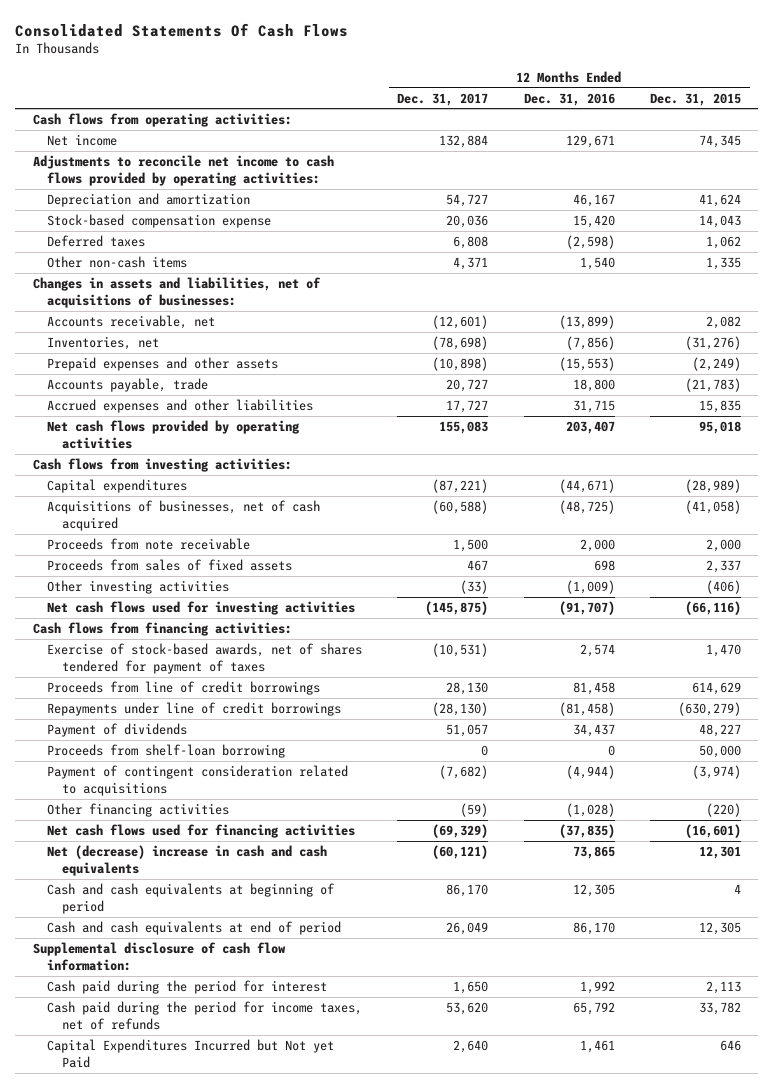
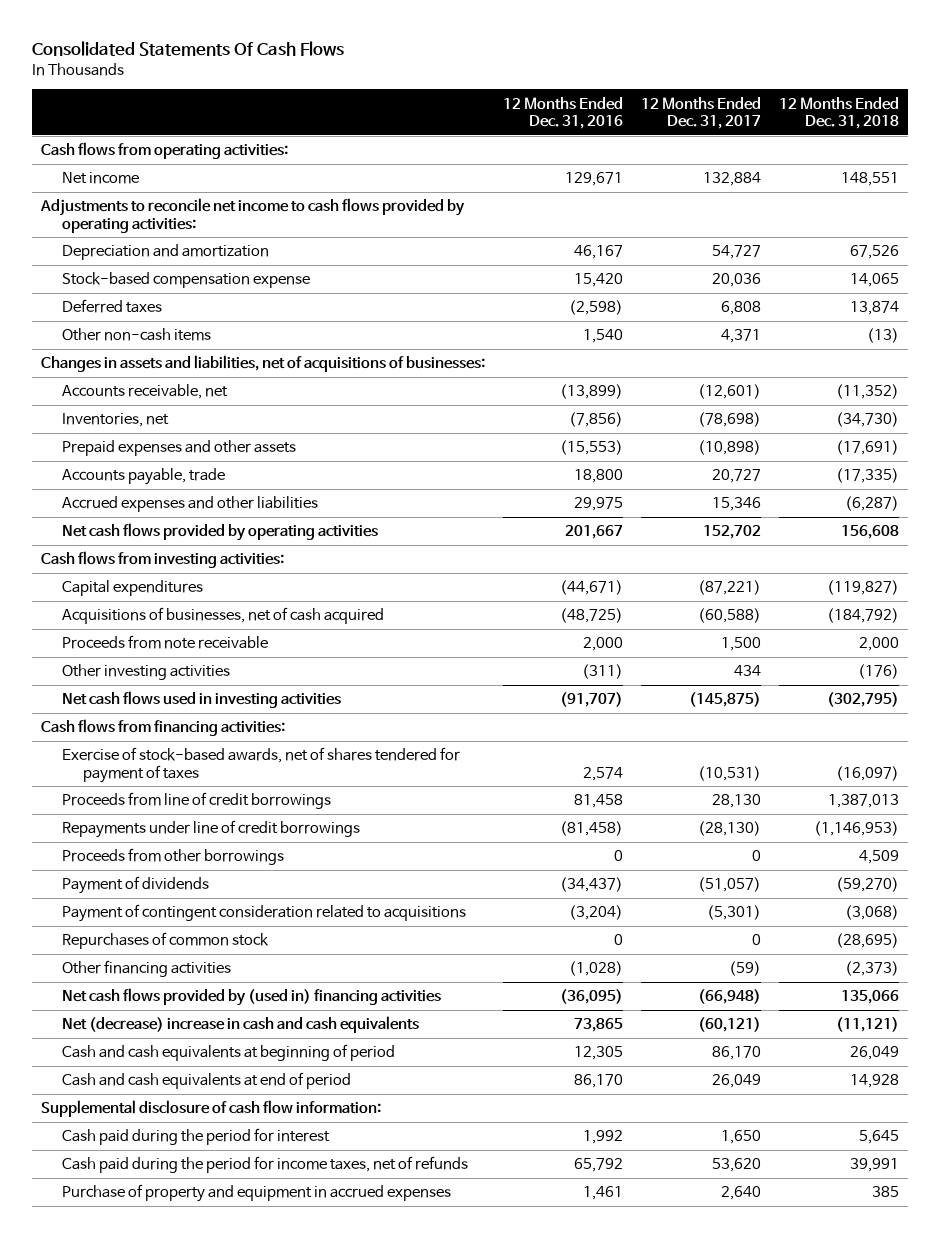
- | 12 Months Ended Dec. 31, 2017 | 12 Months Ended Dec. 31, 2016 | 12 Months Ended Dec. 31, 2015
+ | 12 Months Ended Dec. 31, 2016 | 12 Months Ended Dec. 31, 2017 | 12 Months Ended Dec. 31, 2018
- Accrued expenses and other liabilities | 17,727 | 31,715 | 15,835
- Net cash flows provided by operating activities | 155,083 | 203,407 | 95,018
+ Accrued expenses and other liabilities | 29,975 | 15,346 | (6,287)
+ Net cash flows provided by operating activities | 201,667 | 152,702 | 156,608
- Proceeds from sales of fixed assets | 467 | 698 | 2,337
- Other investing activities | (33) | (1,009) | (406)
- Net cash flows used for investing activities | (145,875) | (91,707) | (66,116)
+ Other investing activities | (311) | 434 | (176)
+ Net cash flows used in investing activities | (91,707) | (145,875) | (302,795)
- Payment of dividends | 51,057 | 34,437 | 48,227
- Proceeds from shelf-loan borrowing | 0 | 0 | 50,000
- Payment of contingent consideration related to acquisitions | (7,682) | (4,944) | (3,974)
+ Proceeds from other borrowings | 0 | 0 | 4,509
+ Payment of dividends | (34,437) | (51,057) | (59,270)
+ Payment of contingent consideration related to acquisitions | (3,204) | (5,301) | (3,068)
+ Repurchases of common stock | 0 | 0 | (28,695)
- Net cash flows used for financing activities | (69,329) | (37,835) | (16,601)
+ Net cash flows provided by (used in) financing activities | (36,095) | (66,948) | 135,066
- Capital Expenditures Incurred but Not yet Paid | 2,640 | 1,461 | 646
+ Purchase of property and equipment in accrued expenses | 1,461 | 2,640 | 385

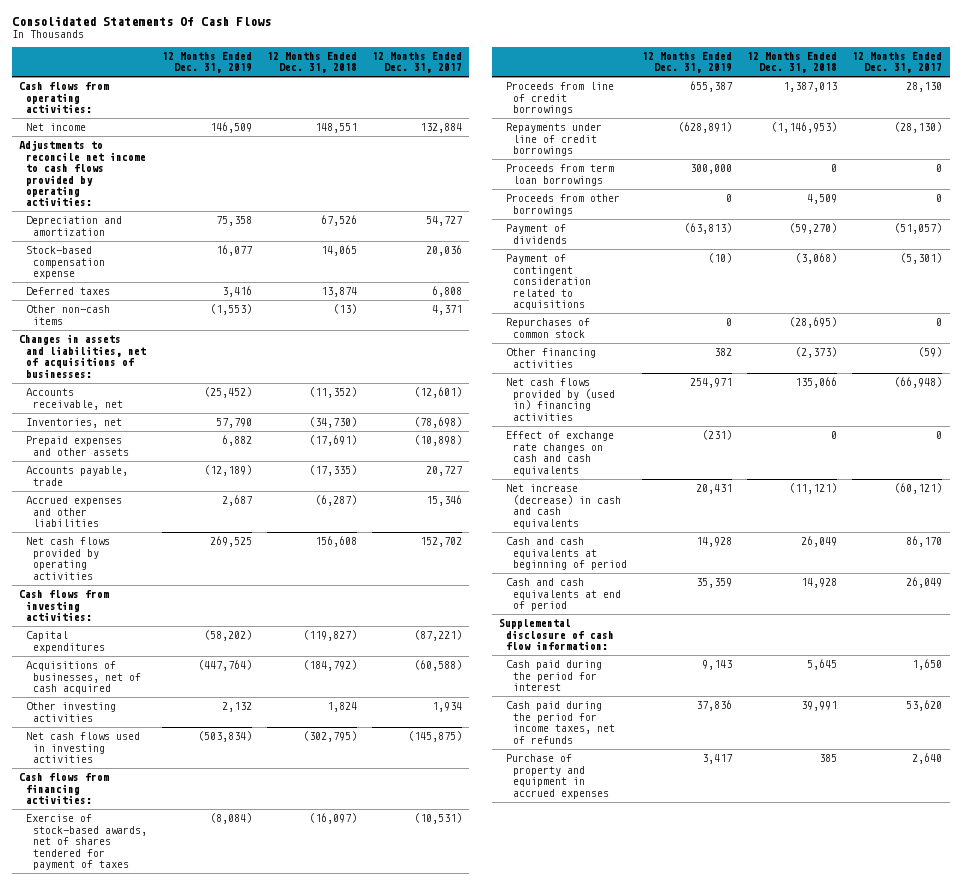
- | 12 Months Ended Dec. 31, 2016 | 12 Months Ended Dec. 31, 2017 | 12 Months Ended Dec. 31, 2018
+ | 12 Months Ended Dec. 31, 2019 | 12 Months Ended Dec. 31, 2018 | 12 Months Ended Dec. 31, 2017
- Proceeds from note receivable | 2,000 | 1,500 | 2,000
- Other investing activities | (311) | 434 | (176)
+ Other investing activities | 2,132 | 1,824 | 1,934
+ Proceeds from term loan borrowings | 300,000 | 0 | 0
- Net (decrease) increase in cash and cash equivalents | 73,865 | (60,121) | (11,121)
+ Effect of exchange rate changes on cash and cash equivalents | (231) | 0 | 0
+ Net increase (decrease) in cash and cash equivalents | 20,431 | (11,121) | (60,121)

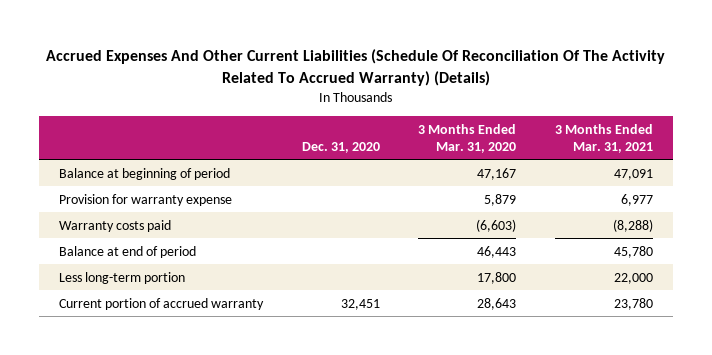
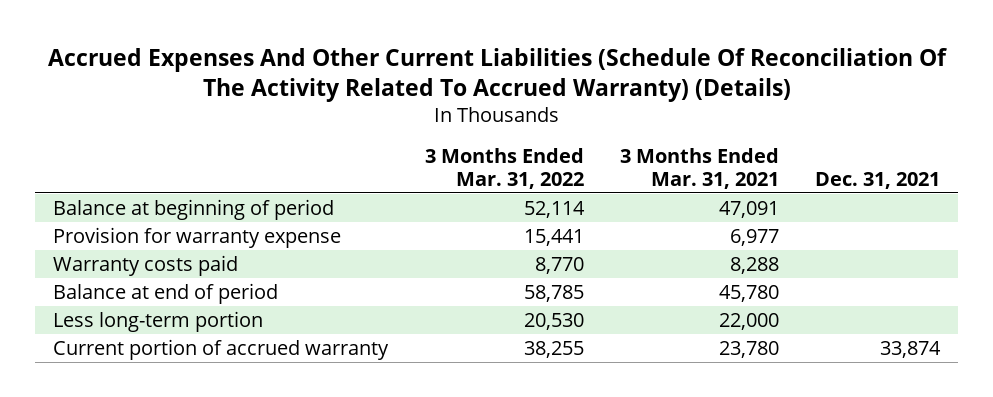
- | Dec. 31, 2020 | 3 Months Ended Mar. 31, 2020 | 3 Months Ended Mar. 31, 2021
+ | 3 Months Ended Mar. 31, 2022 | 3 Months Ended Mar. 31, 2021 | Dec. 31, 2021
- Warranty costs paid | | (6,603) | (8,288)
+ Warranty costs paid | 8,770 | 8,288 |

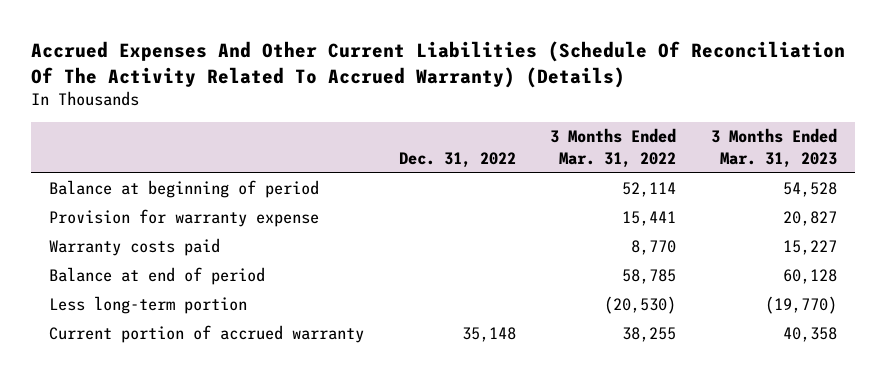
- | 3 Months Ended Mar. 31, 2022 | 3 Months Ended Mar. 31, 2021 | Dec. 31, 2021
+ | Dec. 31, 2022 | 3 Months Ended Mar. 31, 2022 | 3 Months Ended Mar. 31, 2023
- Less long-term portion | 20,530 | 22,000 |
+ Less long-term portion | | (20,530) | (19,770)

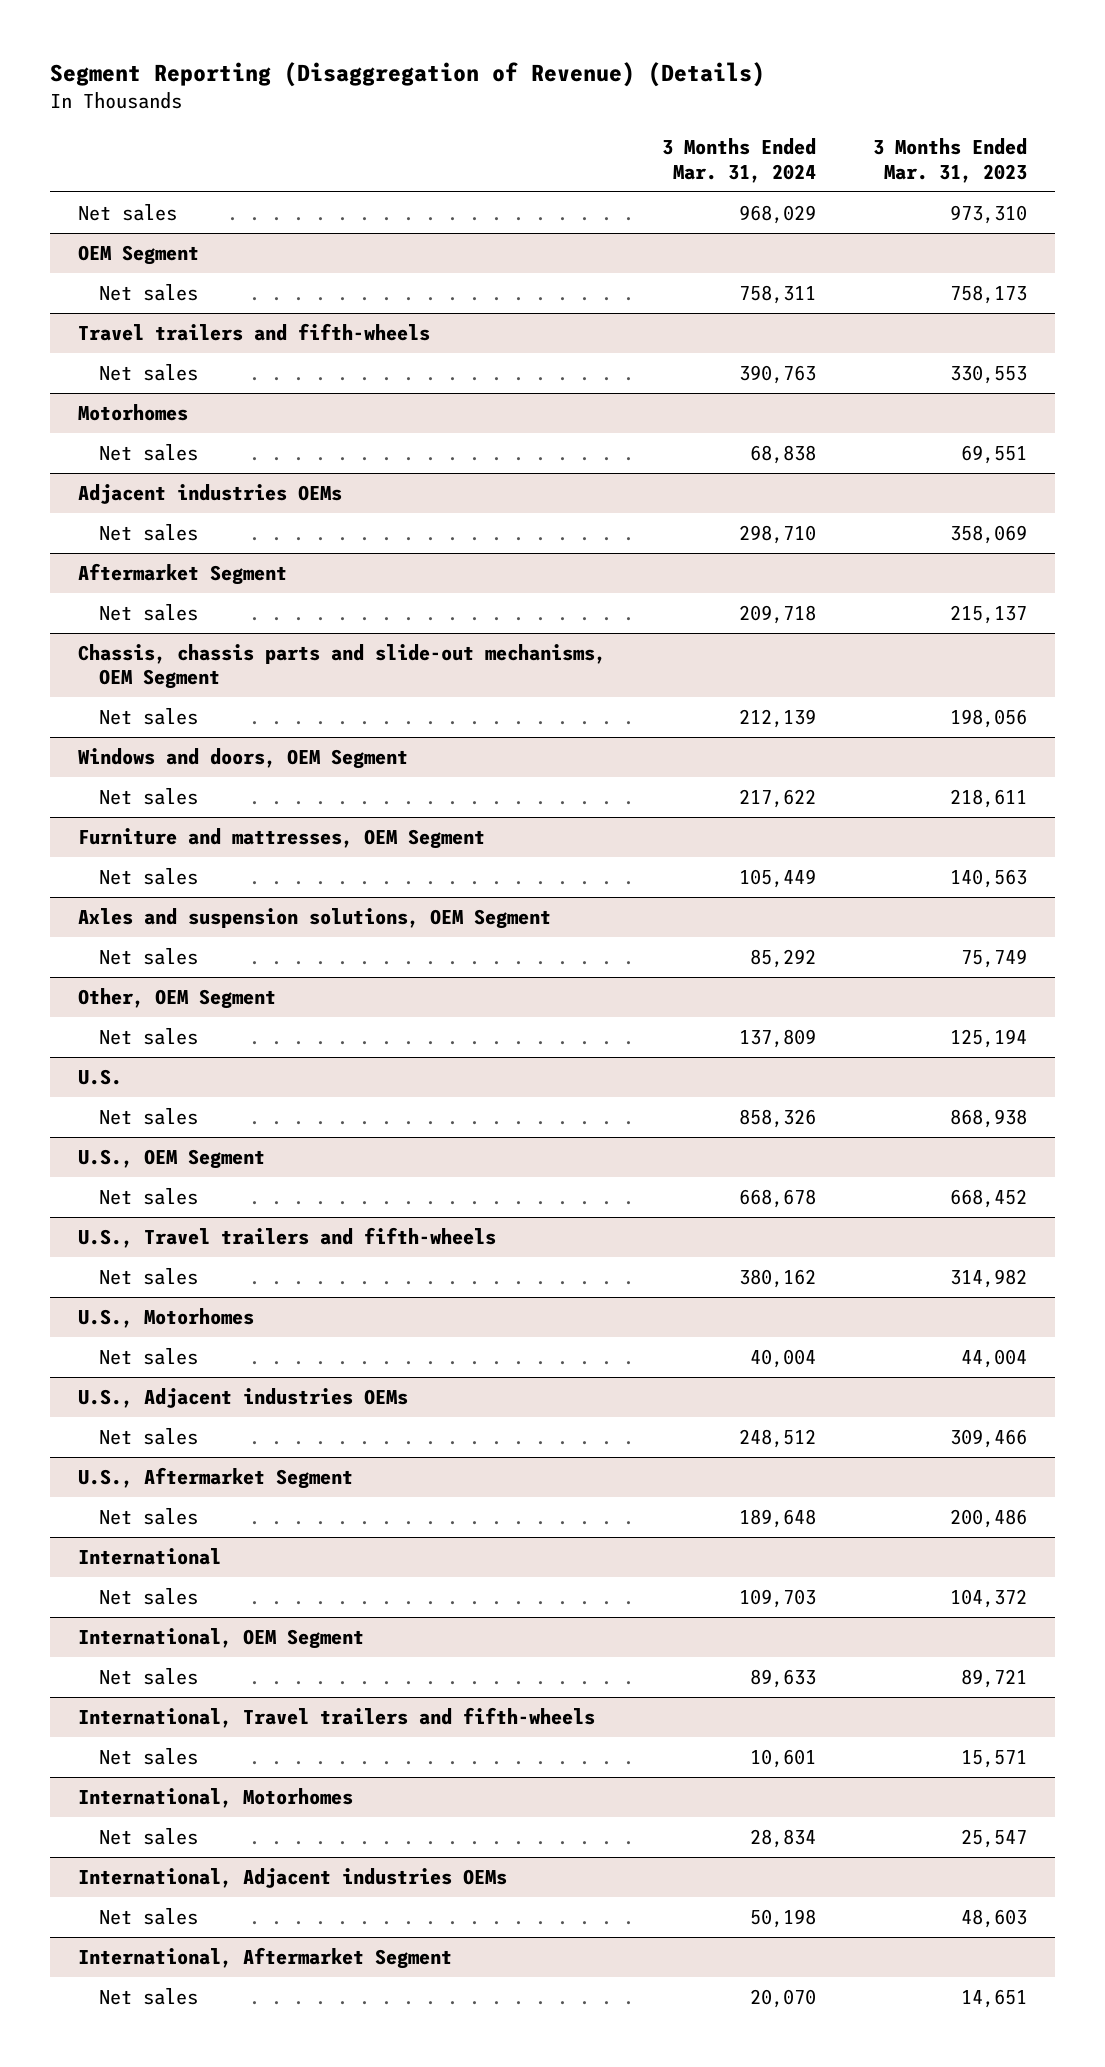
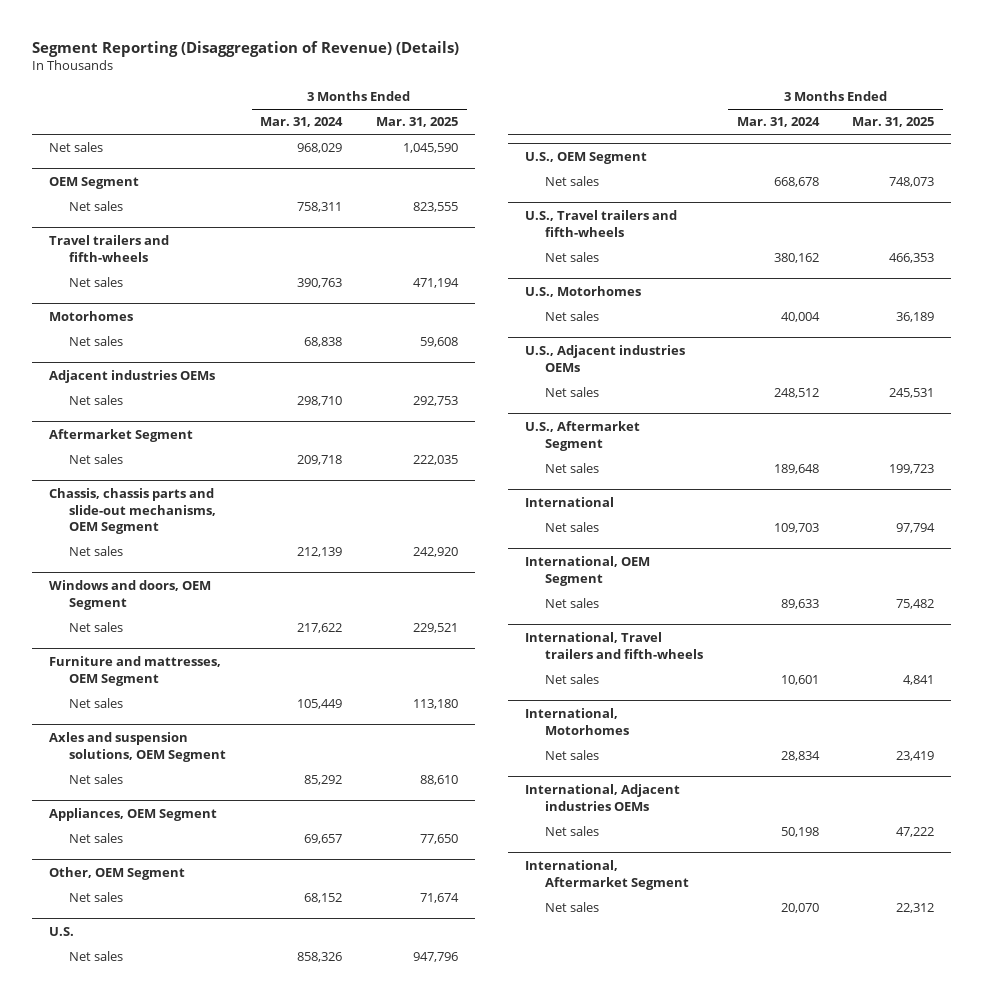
- | 3 Months Ended Mar. 31, 2024 | 3 Months Ended Mar. 31, 2023
+ | 3 Months Ended Mar. 31, 2024 | 3 Months Ended Mar. 31, 2025
+ Appliances, OEM Segment
+ Net sales | 69,657 | 77,650
@ Other, OEM Segment
- Net sales | 137,809 | 125,194
+ Net sales | 68,152 | 71,674

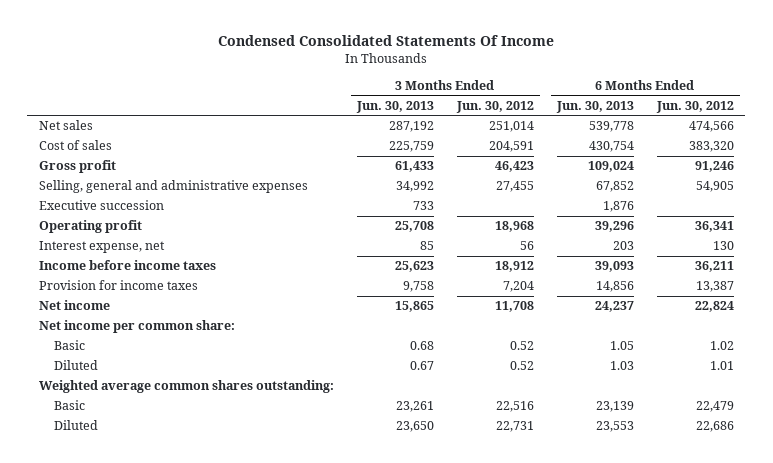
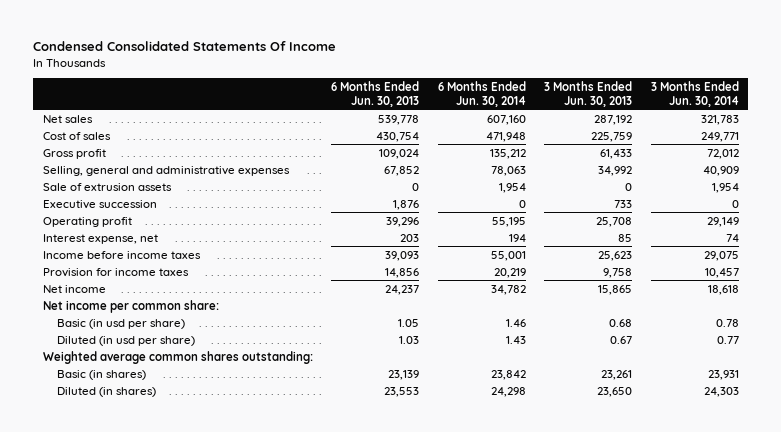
- | 3 Months Ended Jun. 30, 2013 | 3 Months Ended Jun. 30, 2012 | 6 Months Ended Jun. 30, 2013 | 6 Months Ended Jun. 30, 2012
+ | 6 Months Ended Jun. 30, 2013 | 6 Months Ended Jun. 30, 2014 | 3 Months Ended Jun. 30, 2013 | 3 Months Ended Jun. 30, 2014
+ Sale of extrusion assets | 0 | 1,954 | 0 | 1,954
- Basic | 0.68 | 0.52 | 1.05 | 1.02
- Diluted | 0.67 | 0.52 | 1.03 | 1.01
+ Basic (in usd per share) | 1.05 | 1.46 | 0.68 | 0.78
+ Diluted (in usd per share) | 1.03 | 1.43 | 0.67 | 0.77
- Basic | 23,261 | 22,516 | 23,139 | 22,479
- Diluted | 23,650 | 22,731 | 23,553 | 22,686
+ Basic (in shares) | 23,139 | 23,842 | 23,261 | 23,931
+ Diluted (in shares) | 23,553 | 24,298 | 23,650 | 24,303

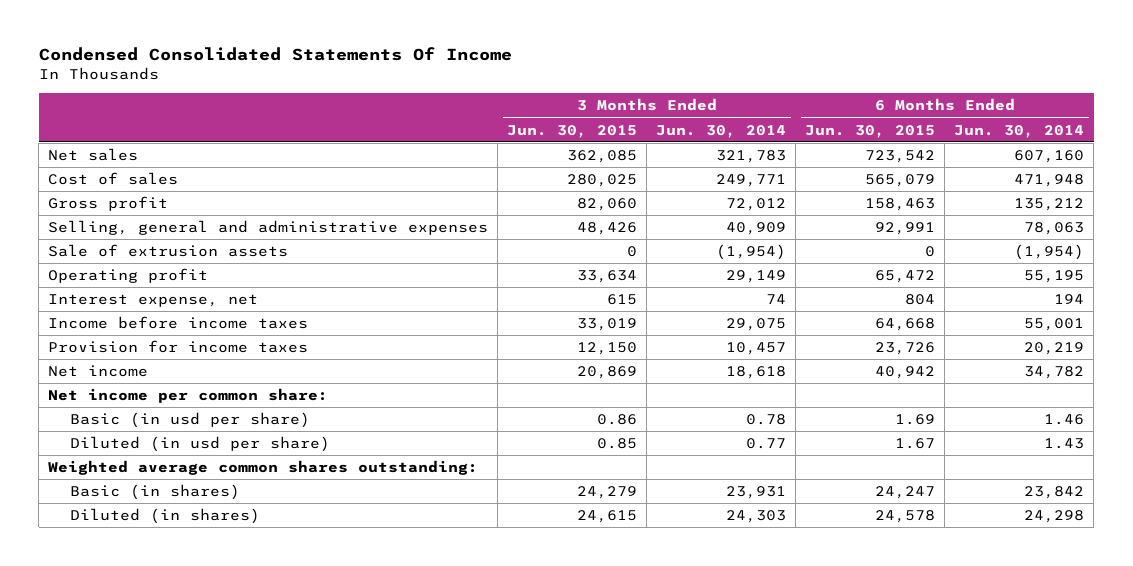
- | 6 Months Ended Jun. 30, 2013 | 6 Months Ended Jun. 30, 2014 | 3 Months Ended Jun. 30, 2013 | 3 Months Ended Jun. 30, 2014
+ | 3 Months Ended Jun. 30, 2015 | 3 Months Ended Jun. 30, 2014 | 6 Months Ended Jun. 30, 2015 | 6 Months Ended Jun. 30, 2014
- Sale of extrusion assets | 0 | 1,954 | 0 | 1,954
- Executive succession | 1,876 | 0 | 733 | 0
+ Sale of extrusion assets | 0 | (1,954) | 0 | (1,954)

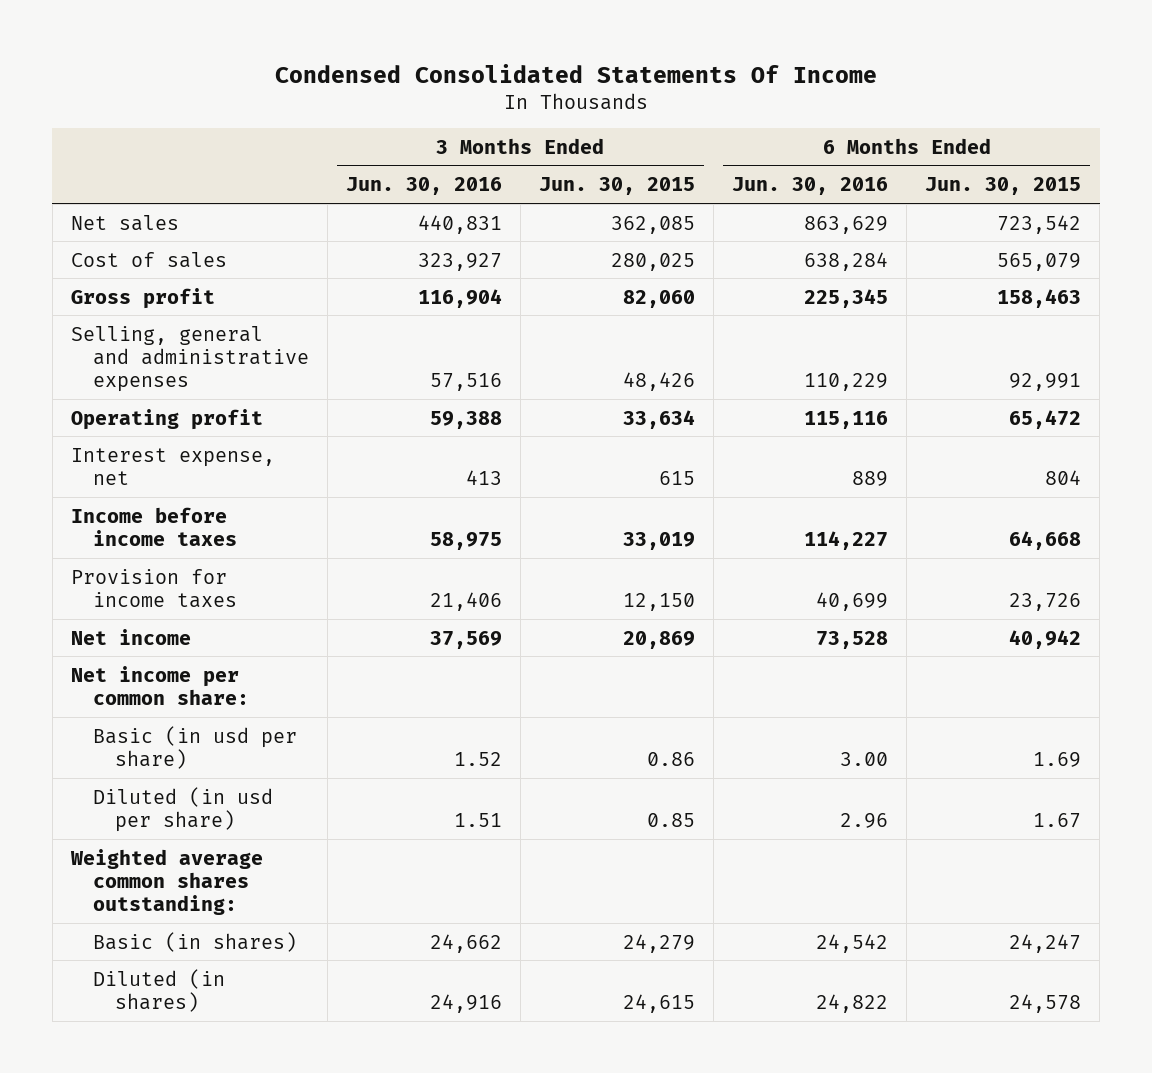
- | 3 Months Ended Jun. 30, 2015 | 3 Months Ended Jun. 30, 2014 | 6 Months Ended Jun. 30, 2015 | 6 Months Ended Jun. 30, 2014
+ | 3 Months Ended Jun. 30, 2016 | 3 Months Ended Jun. 30, 2015 | 6 Months Ended Jun. 30, 2016 | 6 Months Ended Jun. 30, 2015
- Sale of extrusion assets | 0 | (1,954) | 0 | (1,954)

